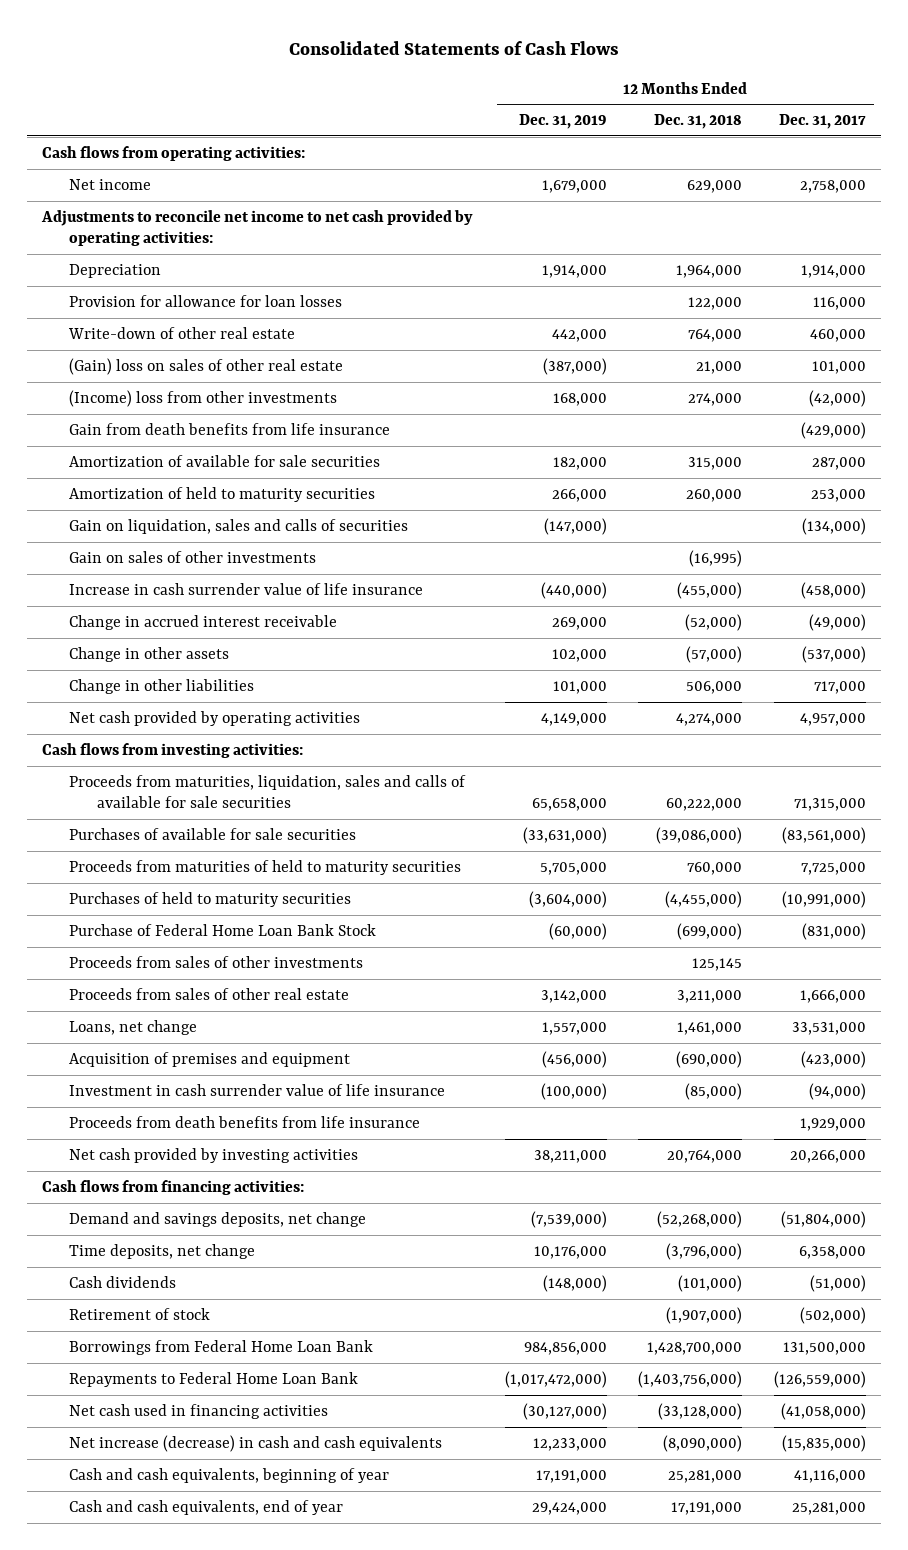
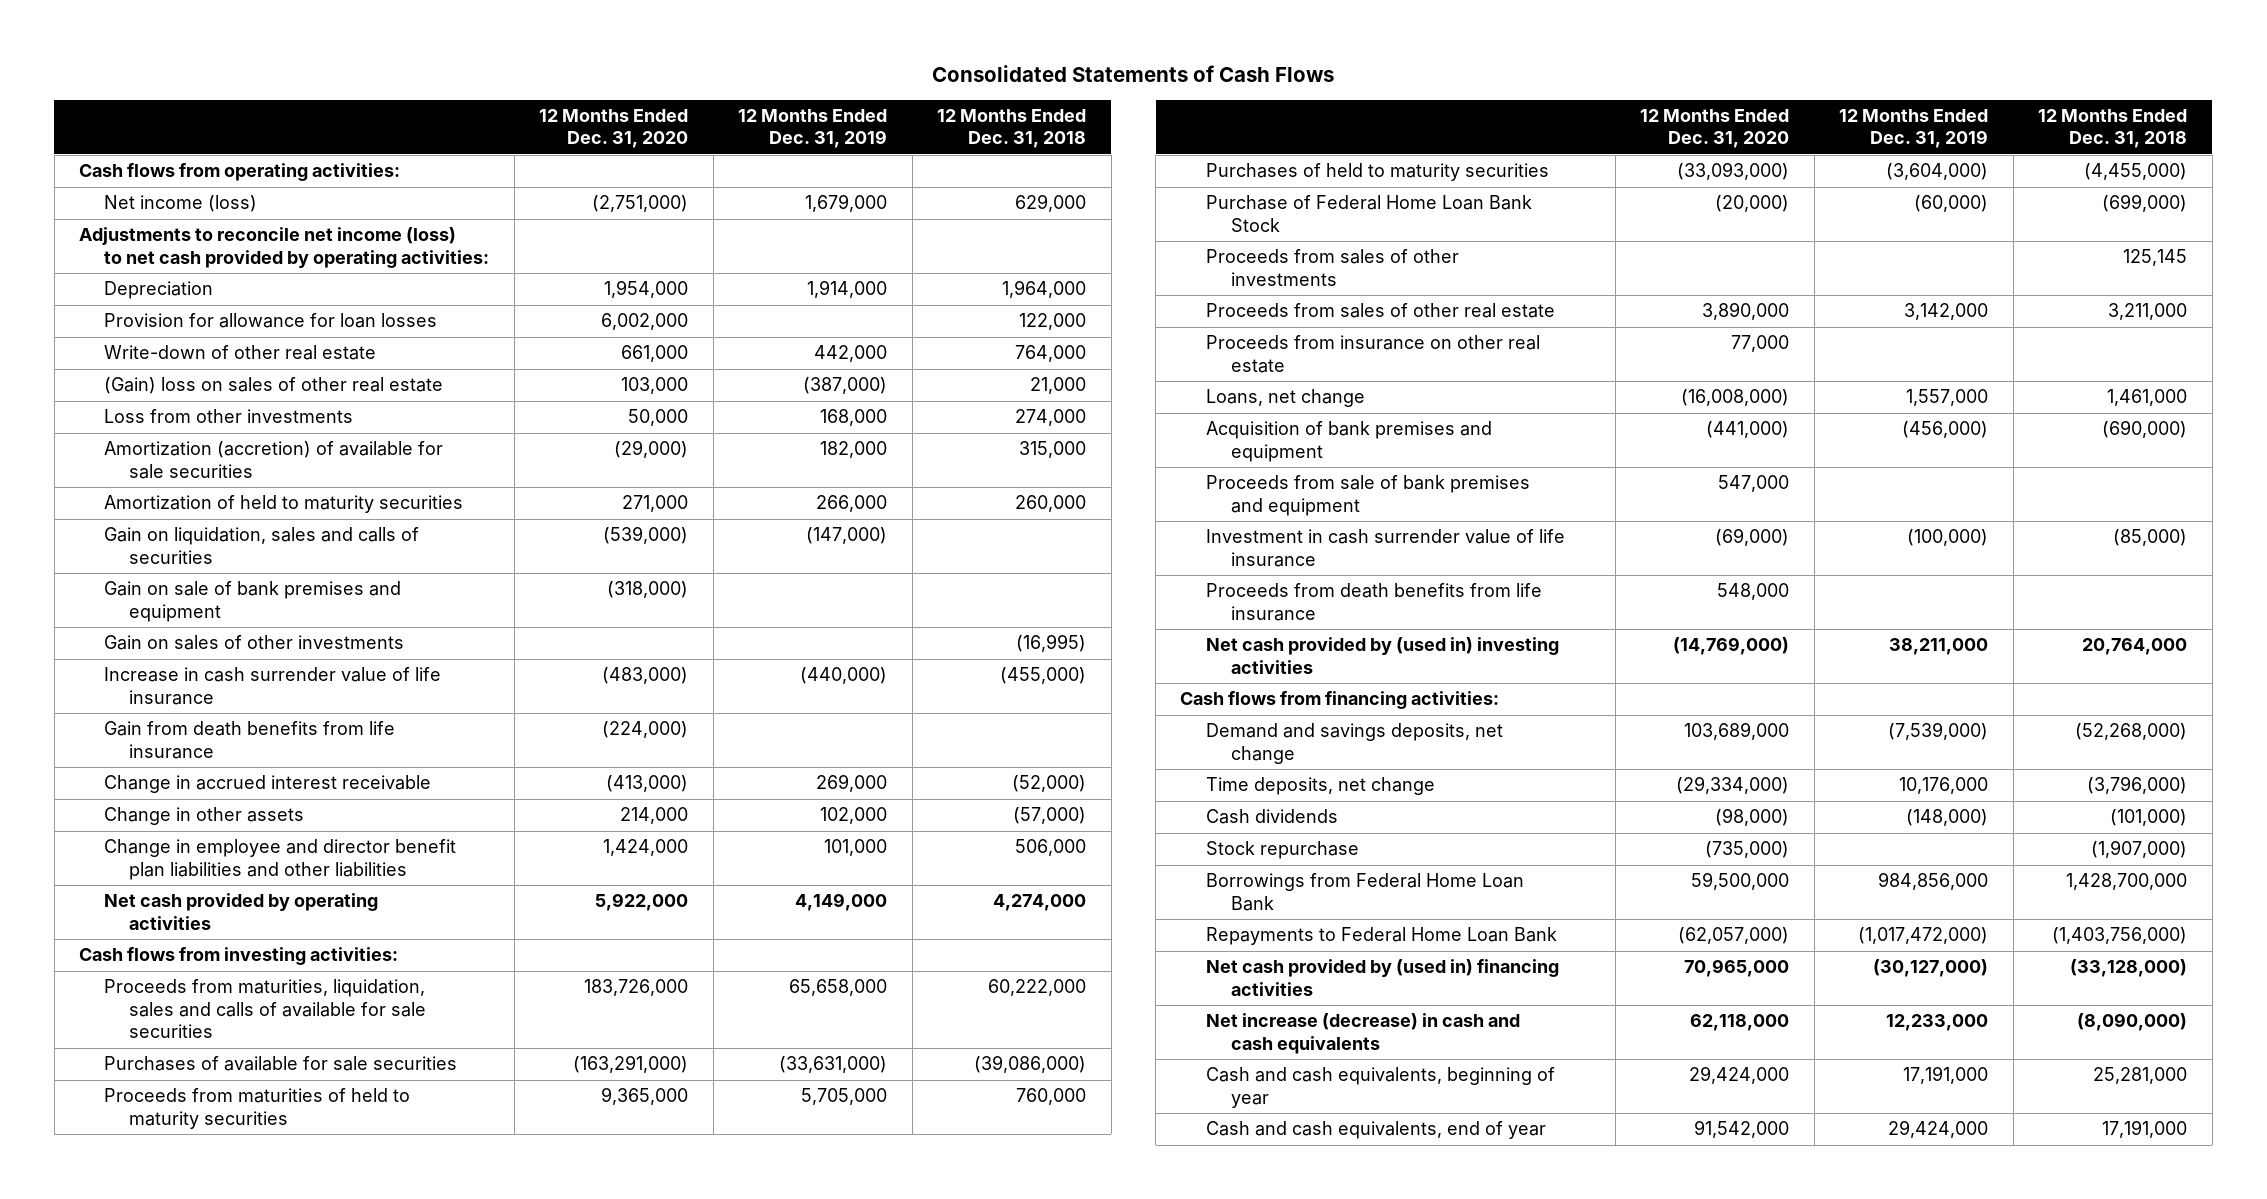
- | 12 Months Ended Dec. 31, 2019 | 12 Months Ended Dec. 31, 2018 | 12 Months Ended Dec. 31, 2017
+ | 12 Months Ended Dec. 31, 2020 | 12 Months Ended Dec. 31, 2019 | 12 Months Ended Dec. 31, 2018
- Net income | 1,679,000 | 629,000 | 2,758,000
- Adjustments to reconcile net income to net cash provided by operating activities:
+ Net income (loss) | (2,751,000) | 1,679,000 | 629,000
+ Adjustments to reconcile net income (loss) to net cash provided by operating activities:
- (Income) loss from other investments | 168,000 | 274,000 | (42,000)
- Amortization of available for sale securities | 182,000 | 315,000 | 287,000
+ Loss from other investments | 50,000 | 168,000 | 274,000
+ Amortization (accretion) of available for sale securities | (29,000) | 182,000 | 315,000
+ Gain on sale of bank premises and equipment | (318,000) | |
moved down: Gain from death benefits from life insurance | (224,000) | |
- Change in other liabilities | 101,000 | 506,000 | 717,000
+ Change in employee and director benefit plan liabilities and other liabilities | 1,424,000 | 101,000 | 506,000
+ Proceeds from insurance on other real estate | 77,000 | |
- Acquisition of premises and equipment | (456,000) | (690,000) | (423,000)
+ Acquisition of bank premises and equipment | (441,000) | (456,000) | (690,000)
+ Proceeds from sale of bank premises and equipment | 547,000 | |
- Net cash provided by investing activities | 38,211,000 | 20,764,000 | 20,266,000
+ Net cash provided by (used in) investing activities | (14,769,000) | 38,211,000 | 20,764,000
- Retirement of stock | | (1,907,000) | (502,000)
+ Stock repurchase | (735,000) | | (1,907,000)
- Net cash used in financing activities | (30,127,000) | (33,128,000) | (41,058,000)
+ Net cash provided by (used in) financing activities | 70,965,000 | (30,127,000) | (33,128,000)

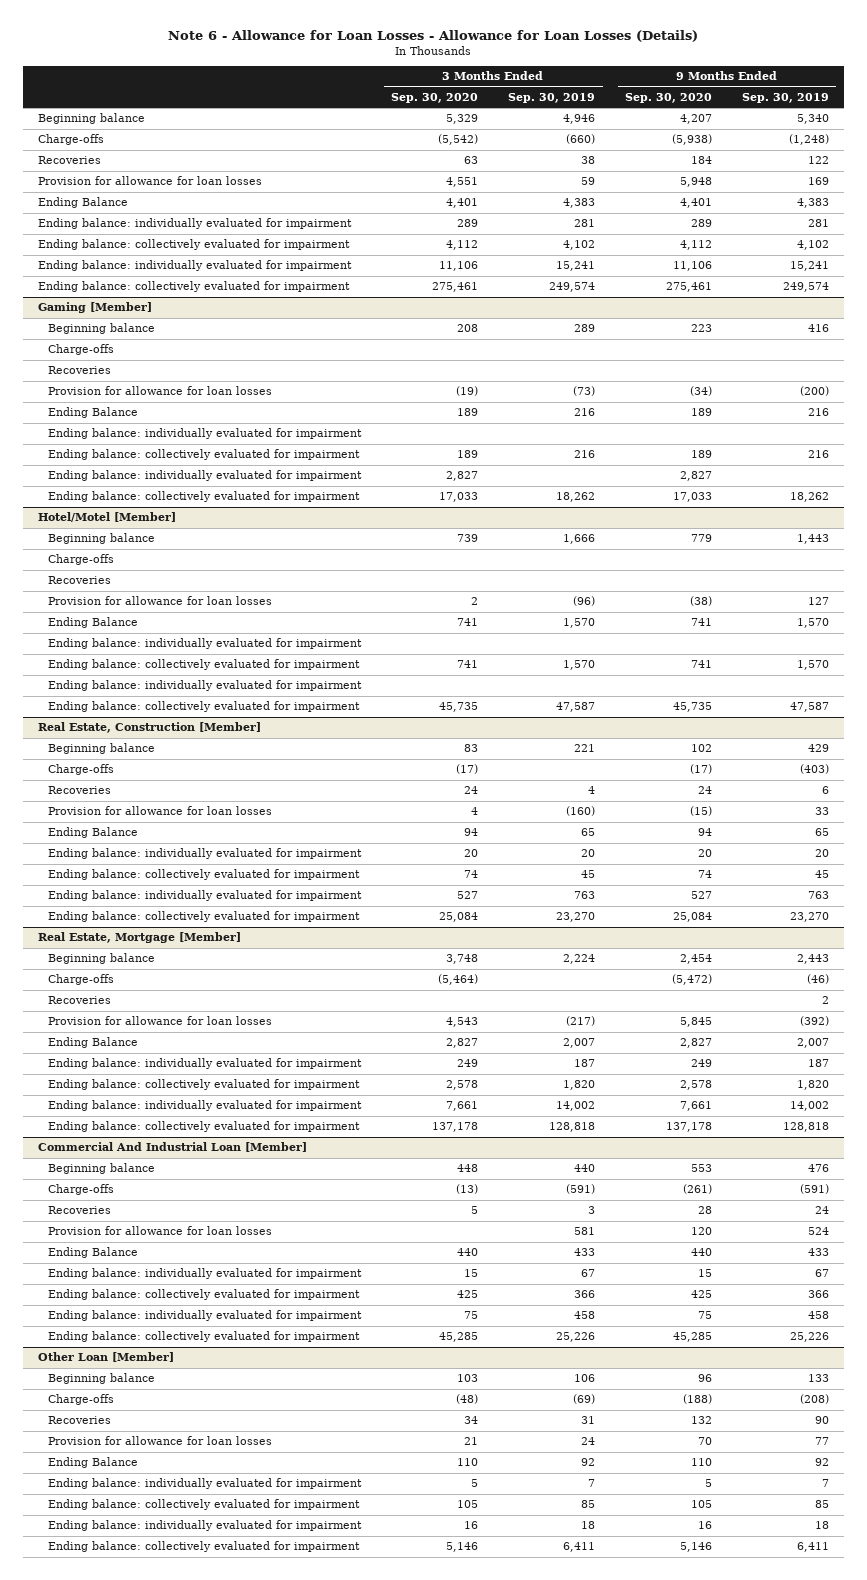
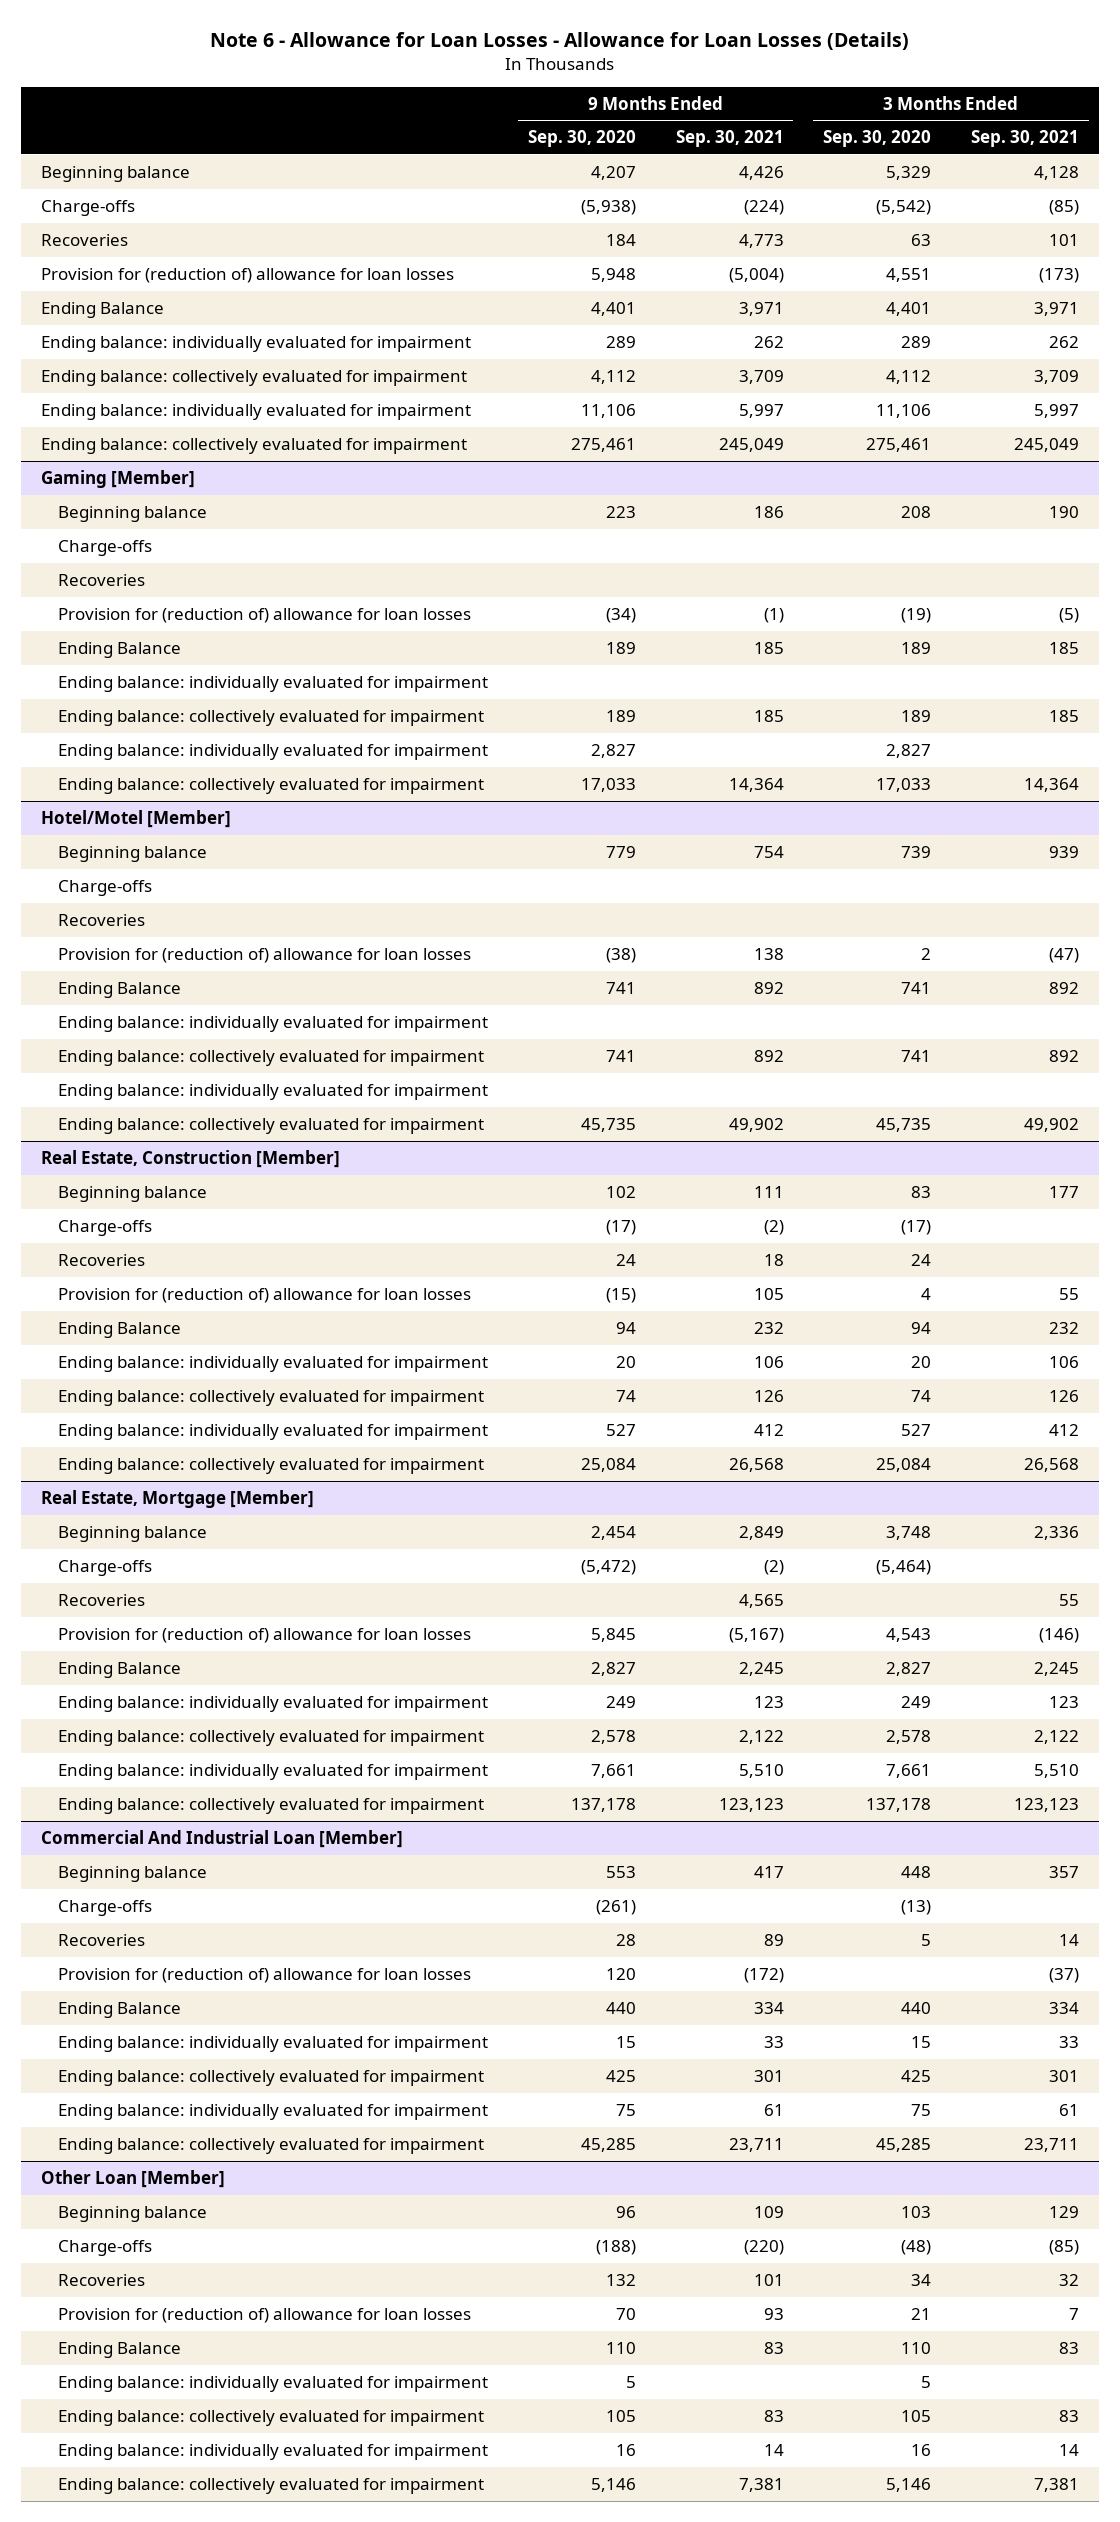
- | 3 Months Ended Sep. 30, 2020 | 3 Months Ended Sep. 30, 2019 | 9 Months Ended Sep. 30, 2020 | 9 Months Ended Sep. 30, 2019
+ | 9 Months Ended Sep. 30, 2020 | 9 Months Ended Sep. 30, 2021 | 3 Months Ended Sep. 30, 2020 | 3 Months Ended Sep. 30, 2021
- Provision for allowance for loan losses | 4,551 | 59 | 5,948 | 169
+ Provision for (reduction of) allowance for loan losses | 5,948 | (5,004) | 4,551 | (173)
@ Gaming [Member]
- Provision for allowance for loan losses | (19) | (73) | (34) | (200)
+ Provision for (reduction of) allowance for loan losses | (34) | (1) | (19) | (5)
@ Hotel/Motel [Member]
- Provision for allowance for loan losses | 2 | (96) | (38) | 127
+ Provision for (reduction of) allowance for loan losses | (38) | 138 | 2 | (47)
@ Real Estate, Construction [Member]
- Provision for allowance for loan losses | 4 | (160) | (15) | 33
+ Provision for (reduction of) allowance for loan losses | (15) | 105 | 4 | 55
@ Real Estate, Mortgage [Member]
- Provision for allowance for loan losses | 4,543 | (217) | 5,845 | (392)
+ Provision for (reduction of) allowance for loan losses | 5,845 | (5,167) | 4,543 | (146)
@ Commercial And Industrial Loan [Member]
- Provision for allowance for loan losses | | 581 | 120 | 524
+ Provision for (reduction of) allowance for loan losses | 120 | (172) | | (37)
@ Other Loan [Member]
- Provision for allowance for loan losses | 21 | 24 | 70 | 77
+ Provision for (reduction of) allowance for loan losses | 70 | 93 | 21 | 7

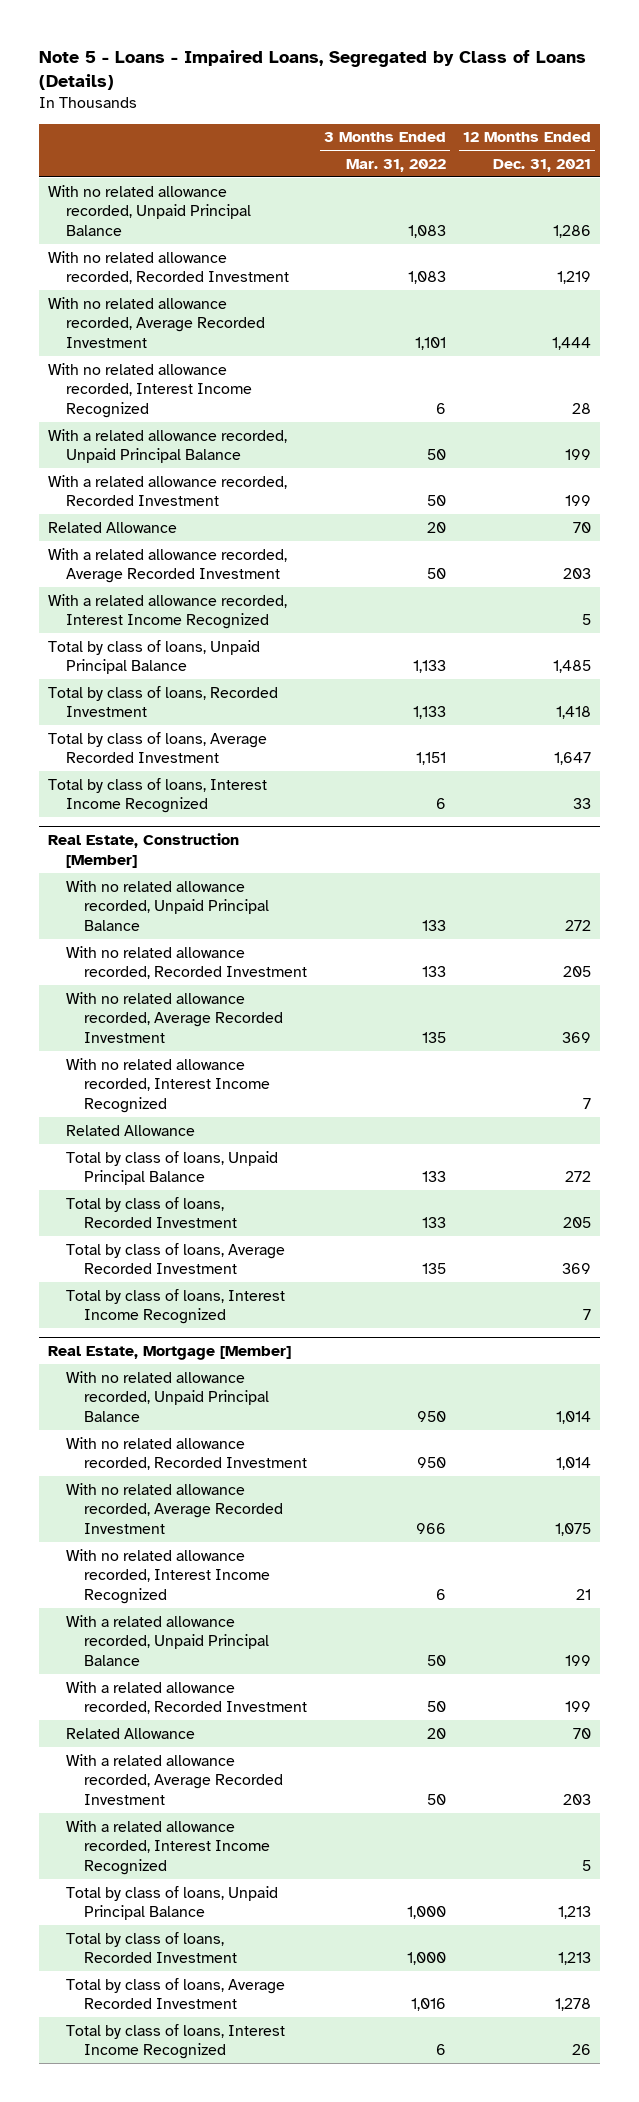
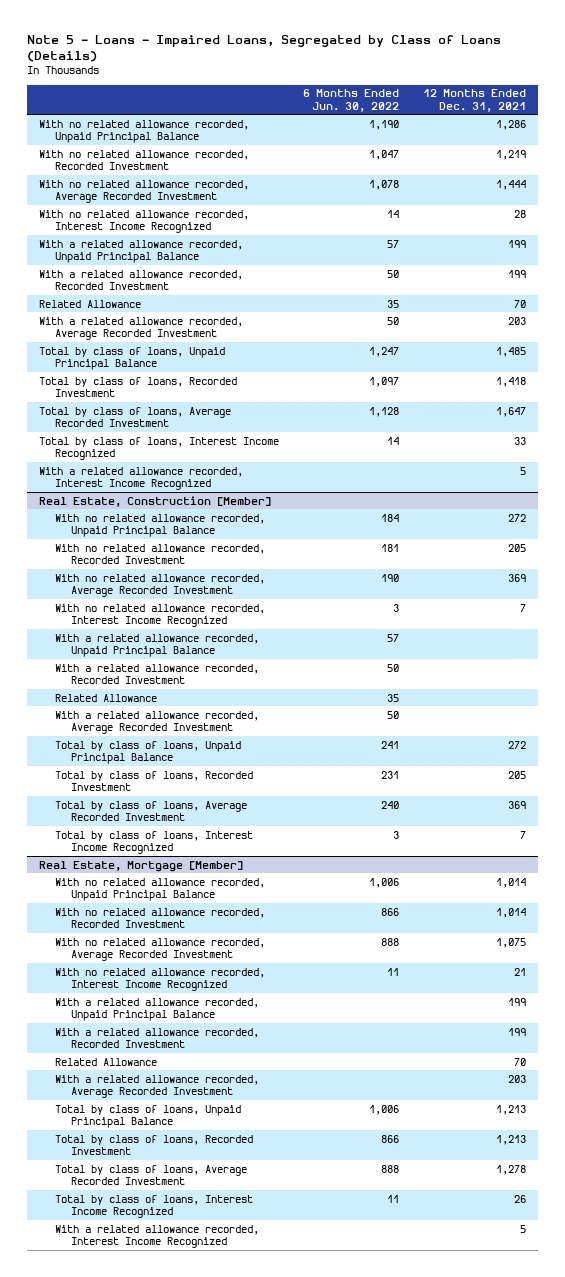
- | 3 Months Ended Mar. 31, 2022 | 12 Months Ended Dec. 31, 2021
+ | 6 Months Ended Jun. 30, 2022 | 12 Months Ended Dec. 31, 2021
moved down: With a related allowance recorded, Interest Income Recognized | | 5
@ Real Estate, Construction [Member]
+ With a related allowance recorded, Unpaid Principal Balance | 57 |
+ With a related allowance recorded, Recorded Investment | 50 |
+ With a related allowance recorded, Average Recorded Investment | 50 |
@ Real Estate, Mortgage [Member]
moved down: With a related allowance recorded, Interest Income Recognized | | 5

